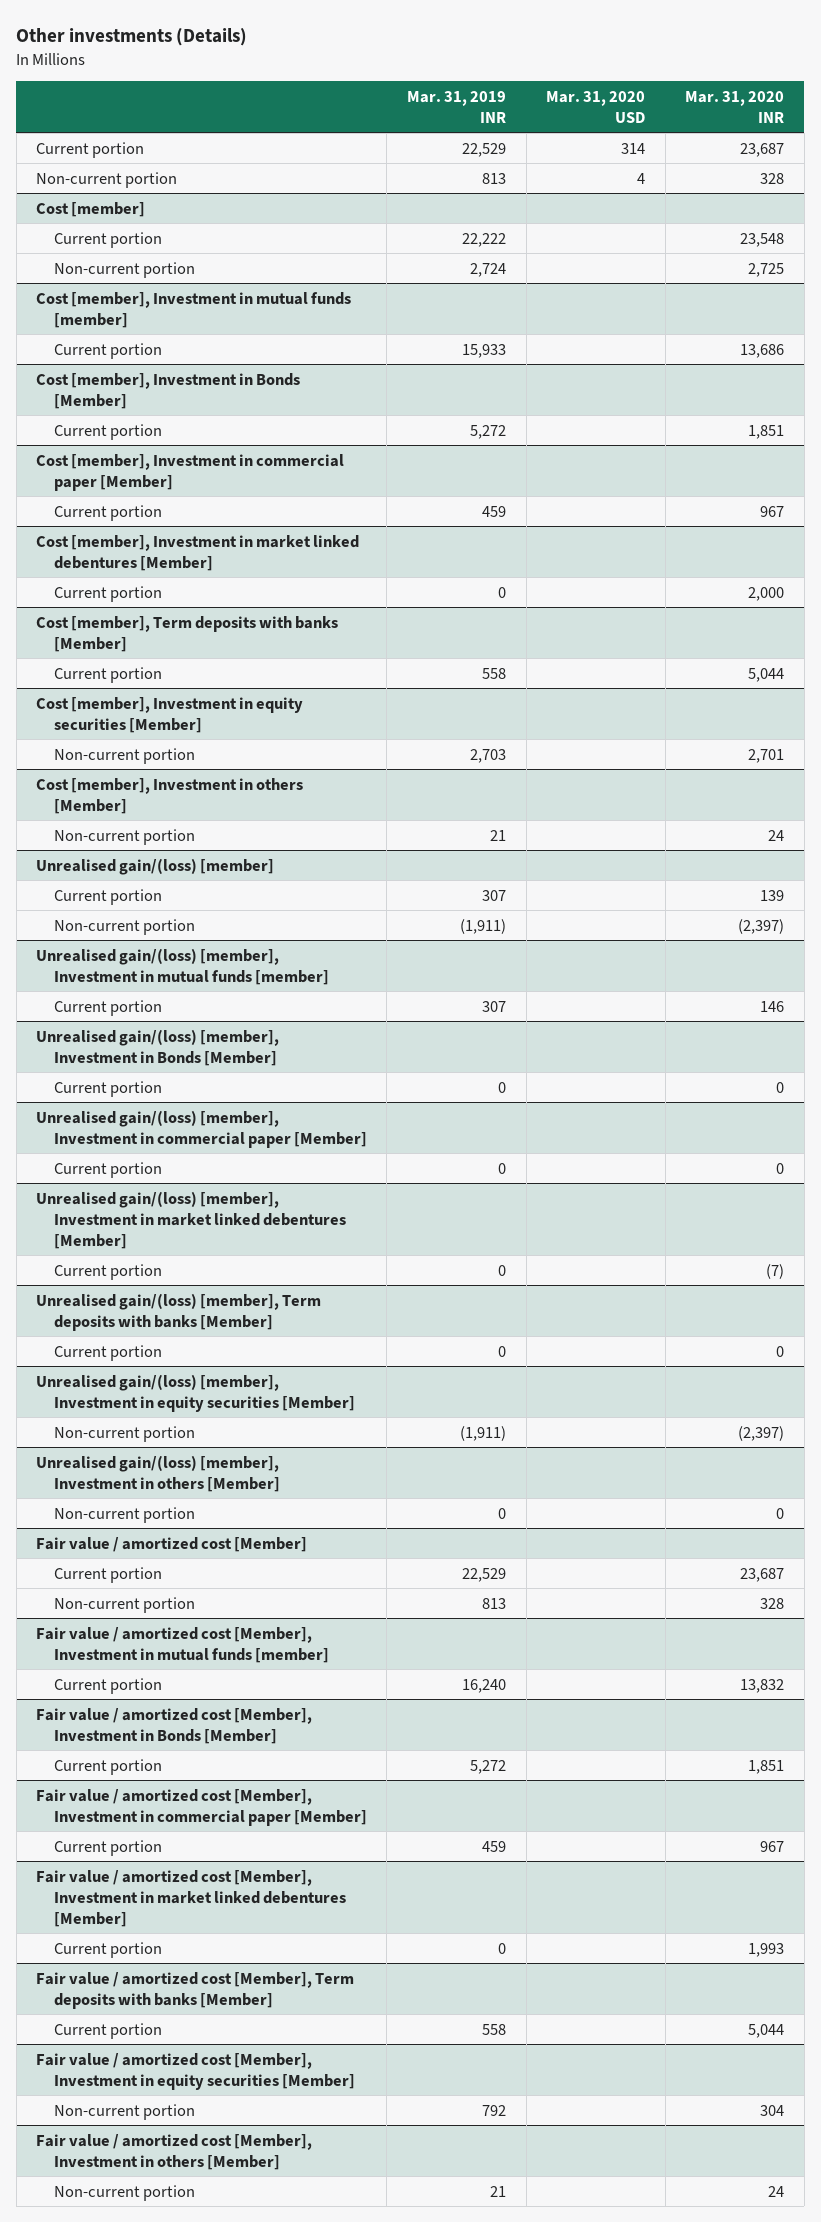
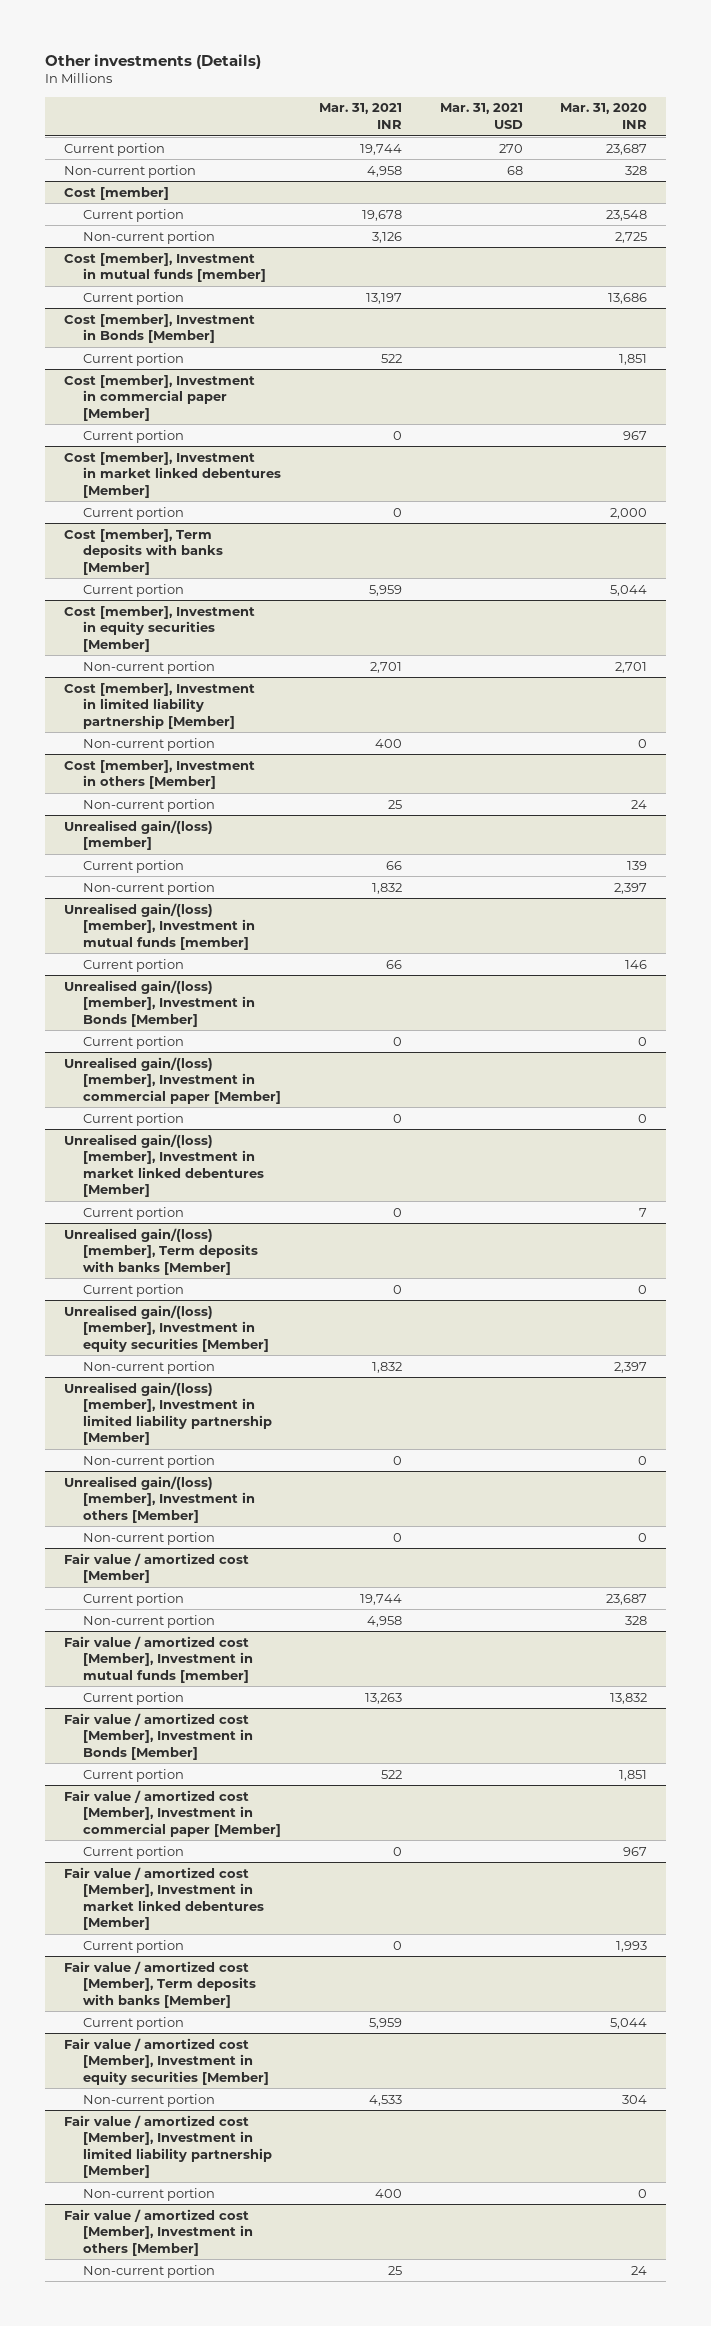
- | Mar. 31, 2019 INR | Mar. 31, 2020 USD | Mar. 31, 2020 INR
+ | Mar. 31, 2021 INR | Mar. 31, 2021 USD | Mar. 31, 2020 INR
+ Cost [member], Investment in limited liability partnership [Member]
+ Non-current portion | 400 | | 0
@ Unrealised gain/(loss) [member]
- Non-current portion | (1,911) | | (2,397)
+ Non-current portion | 1,832 | | 2,397
@ Unrealised gain/(loss) [member], Investment in market linked debentures [Member]
- Current portion | 0 | | (7)
+ Current portion | 0 | | 7
@ Unrealised gain/(loss) [member], Investment in equity securities [Member]
- Non-current portion | (1,911) | | (2,397)
+ Non-current portion | 1,832 | | 2,397
+ Unrealised gain/(loss) [member], Investment in limited liability partnership [Member]
+ Non-current portion | 0 | | 0
+ Fair value / amortized cost [Member], Investment in limited liability partnership [Member]
+ Non-current portion | 400 | | 0

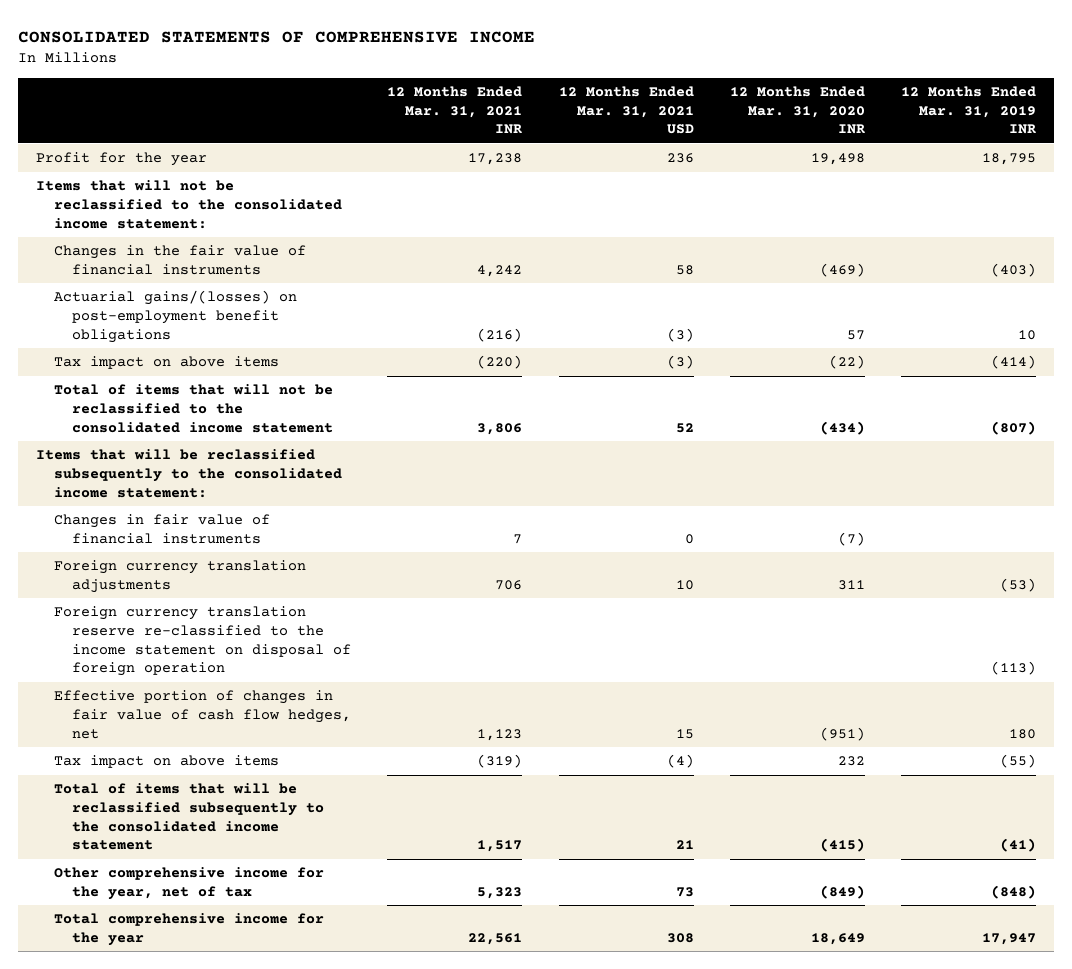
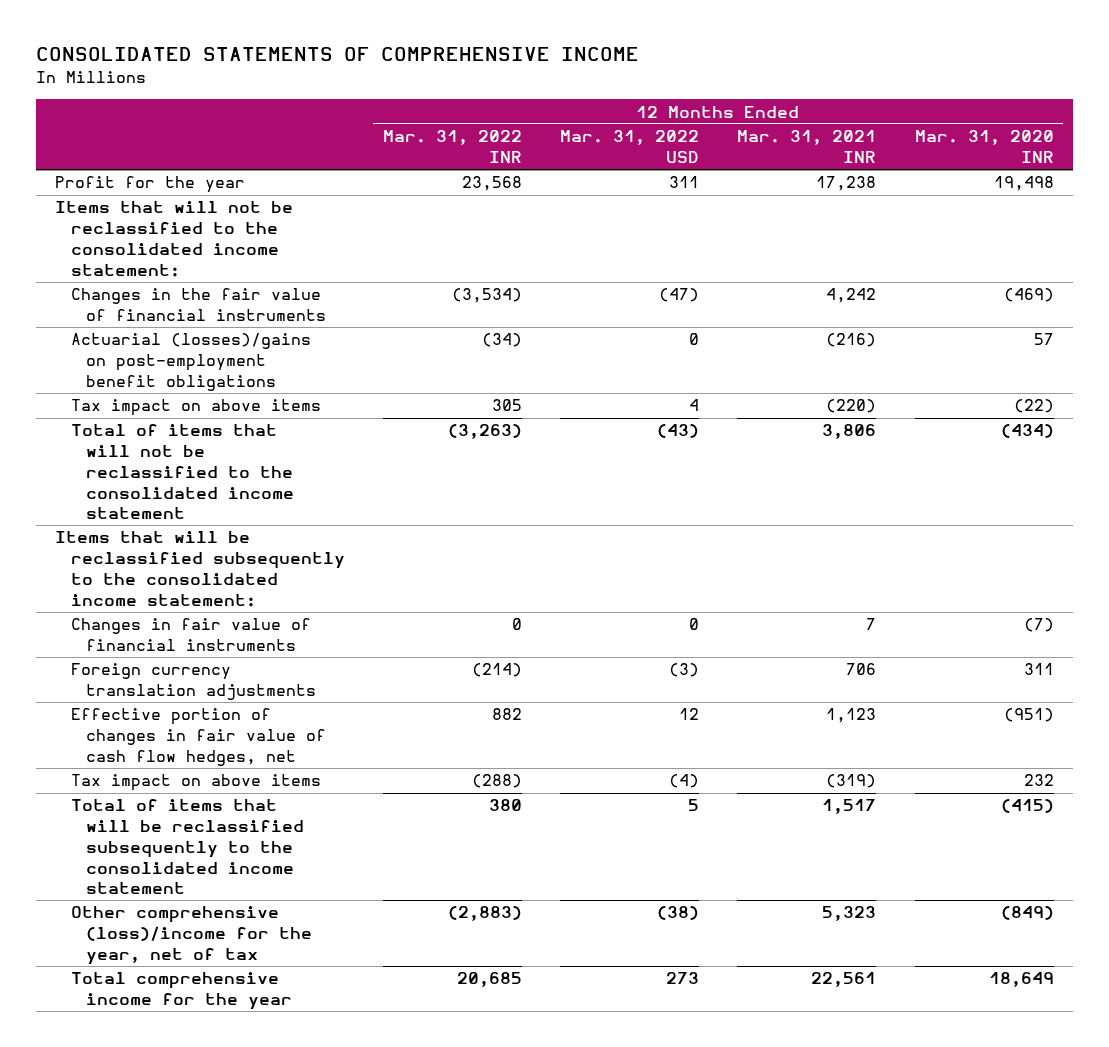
- | 12 Months Ended Mar. 31, 2021 INR | 12 Months Ended Mar. 31, 2021 USD | 12 Months Ended Mar. 31, 2020 INR | 12 Months Ended Mar. 31, 2019 INR
+ | 12 Months Ended Mar. 31, 2022 INR | 12 Months Ended Mar. 31, 2022 USD | 12 Months Ended Mar. 31, 2021 INR | 12 Months Ended Mar. 31, 2020 INR
- Actuarial gains/(losses) on post-employment benefit obligations | (216) | (3) | 57 | 10
+ Actuarial (losses)/gains on post-employment benefit obligations | (34) | 0 | (216) | 57
- Foreign currency translation reserve re-classified to the income statement on disposal of foreign operation | | | | (113)
- Other comprehensive income for the year, net of tax | 5,323 | 73 | (849) | (848)
+ Other comprehensive (loss)/income for the year, net of tax | (2,883) | (38) | 5,323 | (849)

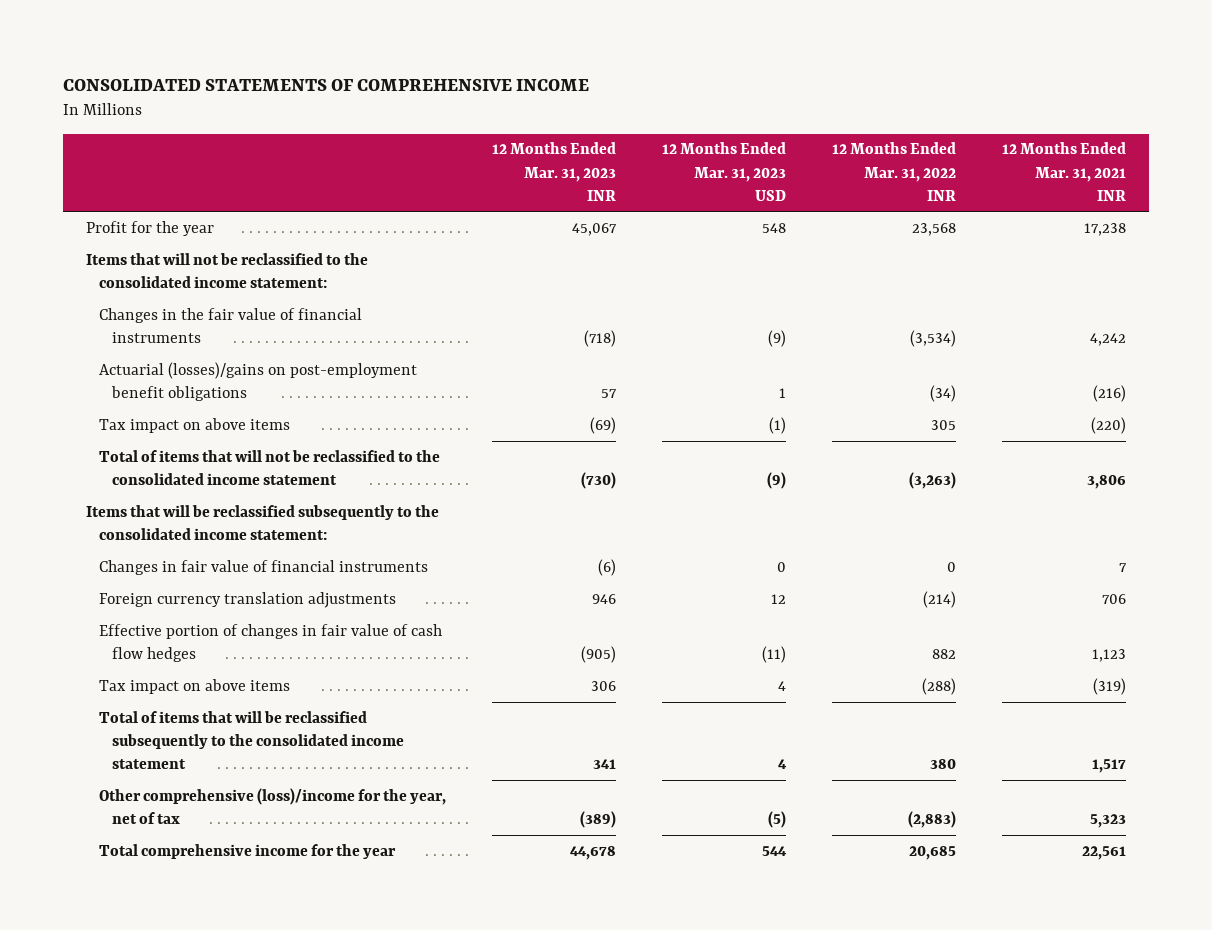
- | 12 Months Ended Mar. 31, 2022 INR | 12 Months Ended Mar. 31, 2022 USD | 12 Months Ended Mar. 31, 2021 INR | 12 Months Ended Mar. 31, 2020 INR
+ | 12 Months Ended Mar. 31, 2023 INR | 12 Months Ended Mar. 31, 2023 USD | 12 Months Ended Mar. 31, 2022 INR | 12 Months Ended Mar. 31, 2021 INR
- Effective portion of changes in fair value of cash flow hedges, net | 882 | 12 | 1,123 | (951)
+ Effective portion of changes in fair value of cash flow hedges | (905) | (11) | 882 | 1,123

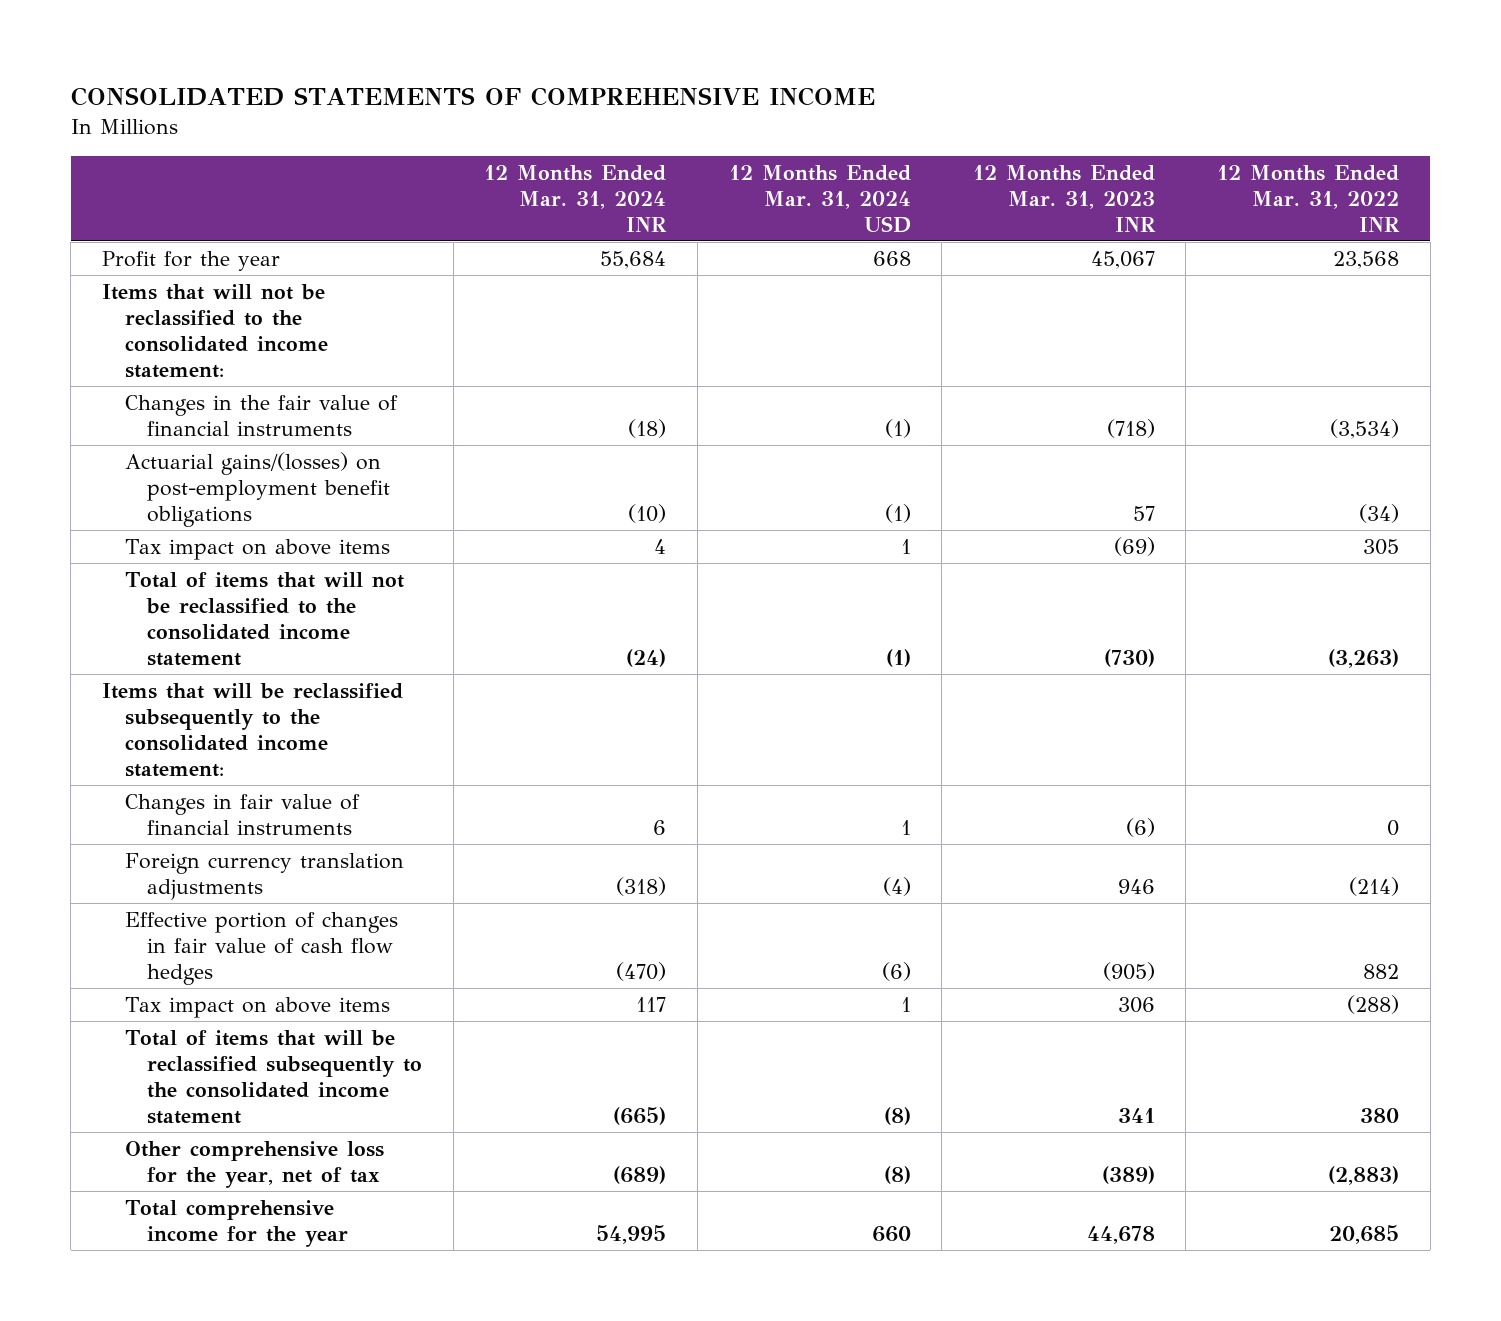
- | 12 Months Ended Mar. 31, 2023 INR | 12 Months Ended Mar. 31, 2023 USD | 12 Months Ended Mar. 31, 2022 INR | 12 Months Ended Mar. 31, 2021 INR
+ | 12 Months Ended Mar. 31, 2024 INR | 12 Months Ended Mar. 31, 2024 USD | 12 Months Ended Mar. 31, 2023 INR | 12 Months Ended Mar. 31, 2022 INR
- Actuarial (losses)/gains on post-employment benefit obligations | 57 | 1 | (34) | (216)
+ Actuarial gains/(losses) on post-employment benefit obligations | (10) | (1) | 57 | (34)
- Other comprehensive (loss)/income for the year, net of tax | (389) | (5) | (2,883) | 5,323
+ Other comprehensive loss for the year, net of tax | (689) | (8) | (389) | (2,883)

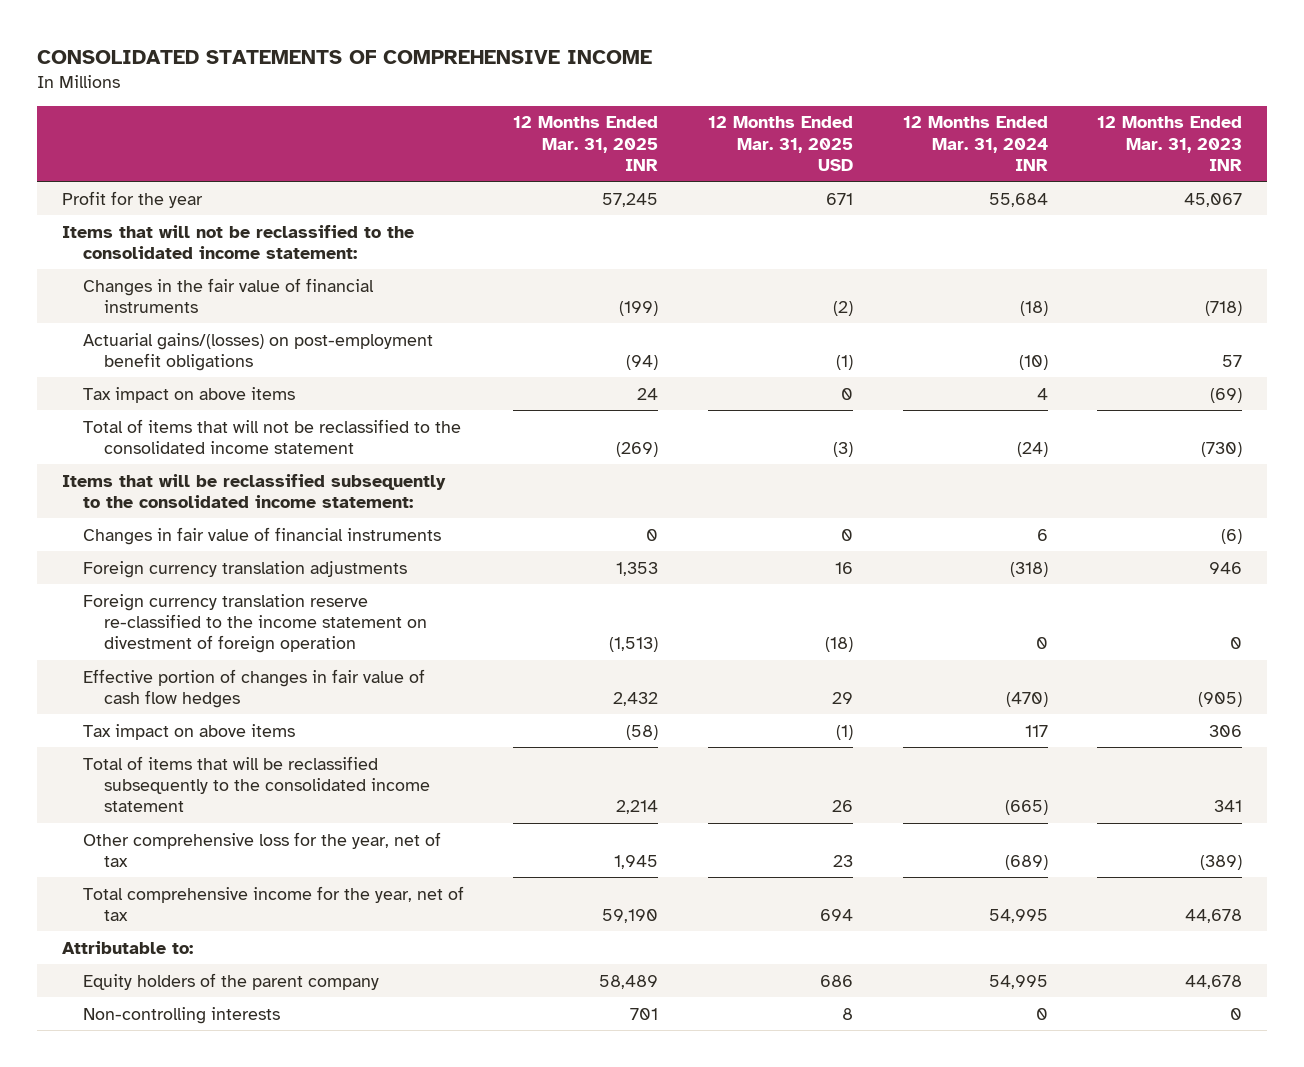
- | 12 Months Ended Mar. 31, 2024 INR | 12 Months Ended Mar. 31, 2024 USD | 12 Months Ended Mar. 31, 2023 INR | 12 Months Ended Mar. 31, 2022 INR
+ | 12 Months Ended Mar. 31, 2025 INR | 12 Months Ended Mar. 31, 2025 USD | 12 Months Ended Mar. 31, 2024 INR | 12 Months Ended Mar. 31, 2023 INR
+ Foreign currency translation reserve re-classified to the income statement on divestment of foreign operation | (1,513) | (18) | 0 | 0
- Total comprehensive income for the year | 54,995 | 660 | 44,678 | 20,685
+ Total comprehensive income for the year, net of tax | 59,190 | 694 | 54,995 | 44,678
+ Attributable to:
+ Equity holders of the parent company | 58,489 | 686 | 54,995 | 44,678
+ Non-controlling interests | 701 | 8 | 0 | 0

